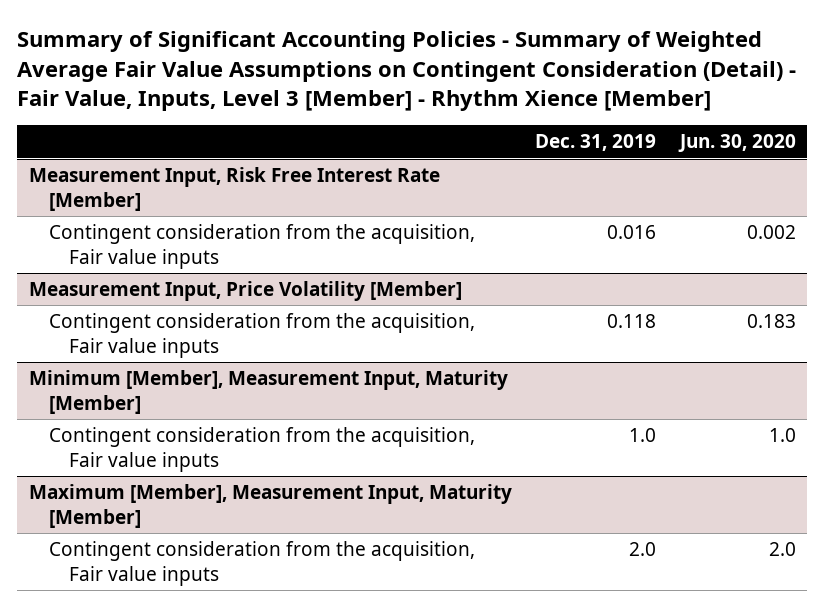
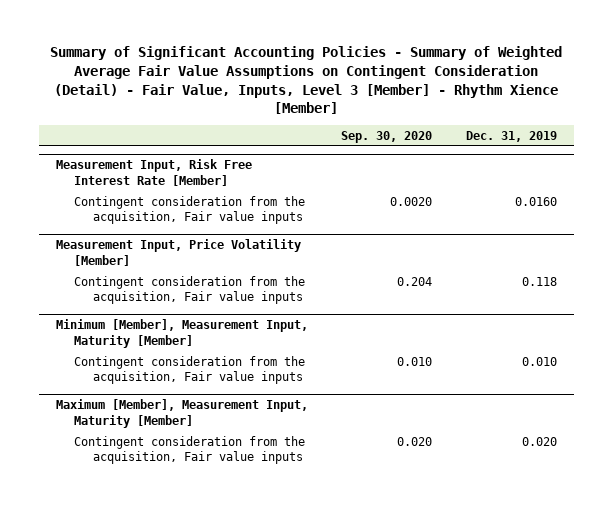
- | Dec. 31, 2019 | Jun. 30, 2020
+ | Sep. 30, 2020 | Dec. 31, 2019
@ Measurement Input, Risk Free Interest Rate [Member]
- Contingent consideration from the acquisition, Fair value inputs | 0.016 | 0.002
+ Contingent consideration from the acquisition, Fair value inputs | 0.0020 | 0.0160
@ Minimum [Member], Measurement Input, Maturity [Member]
- Contingent consideration from the acquisition, Fair value inputs | 1.0 | 1.0
+ Contingent consideration from the acquisition, Fair value inputs | 0.010 | 0.010
@ Maximum [Member], Measurement Input, Maturity [Member]
- Contingent consideration from the acquisition, Fair value inputs | 2.0 | 2.0
+ Contingent consideration from the acquisition, Fair value inputs | 0.020 | 0.020

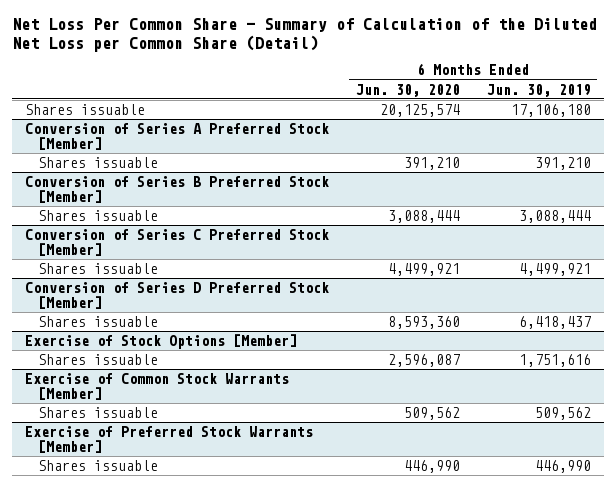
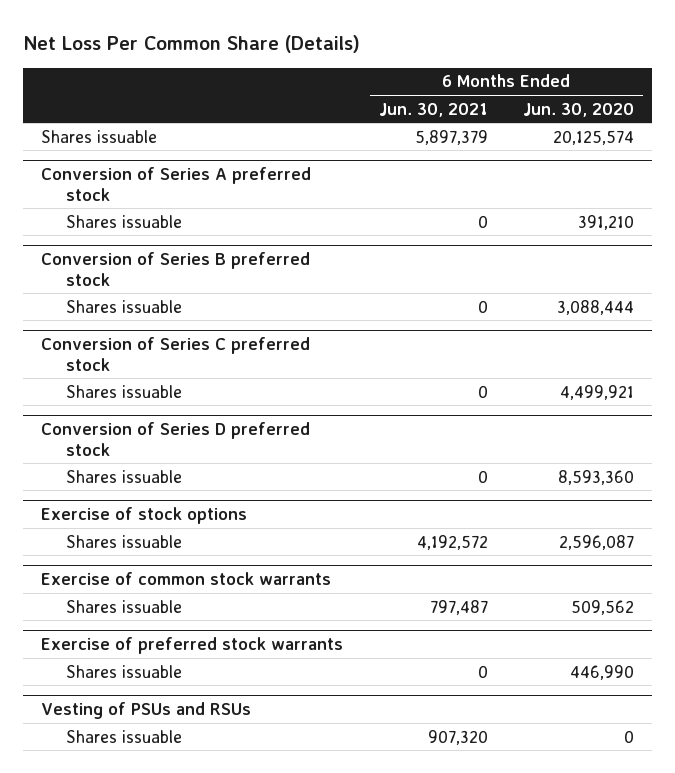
- Net Loss Per Common Share - Summary of Calculation of the Diluted Net Loss per Common Share (Detail)
+ Net Loss Per Common Share (Details)
- | 6 Months Ended Jun. 30, 2020 | 6 Months Ended Jun. 30, 2019
+ | 6 Months Ended Jun. 30, 2021 | 6 Months Ended Jun. 30, 2020
- Conversion of Series A Preferred Stock [Member]
+ Conversion of Series A preferred stock
- Conversion of Series B Preferred Stock [Member]
+ Conversion of Series B preferred stock
- Conversion of Series C Preferred Stock [Member]
+ Conversion of Series C preferred stock
- Conversion of Series D Preferred Stock [Member]
+ Conversion of Series D preferred stock
- Exercise of Stock Options [Member]
+ Exercise of stock options
- Exercise of Common Stock Warrants [Member]
+ Exercise of common stock warrants
- Exercise of Preferred Stock Warrants [Member]
+ Exercise of preferred stock warrants
+ Vesting of PSUs and RSUs
+ Shares issuable | 907,320 | 0

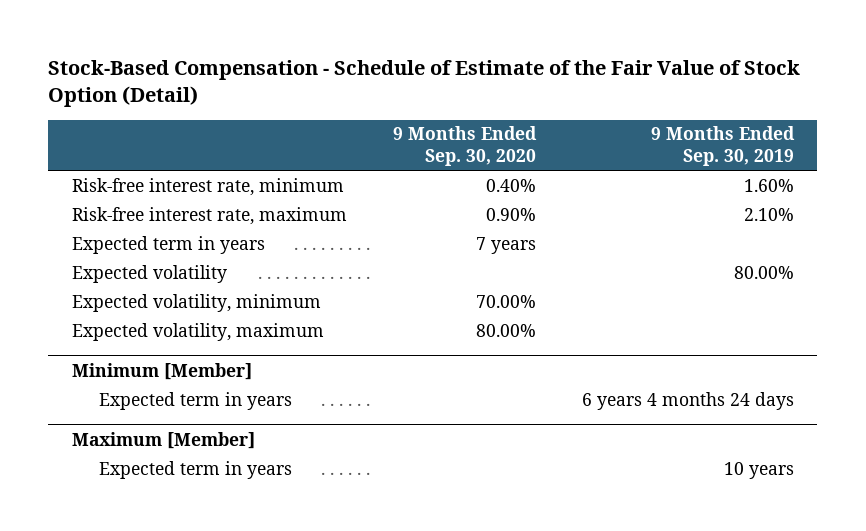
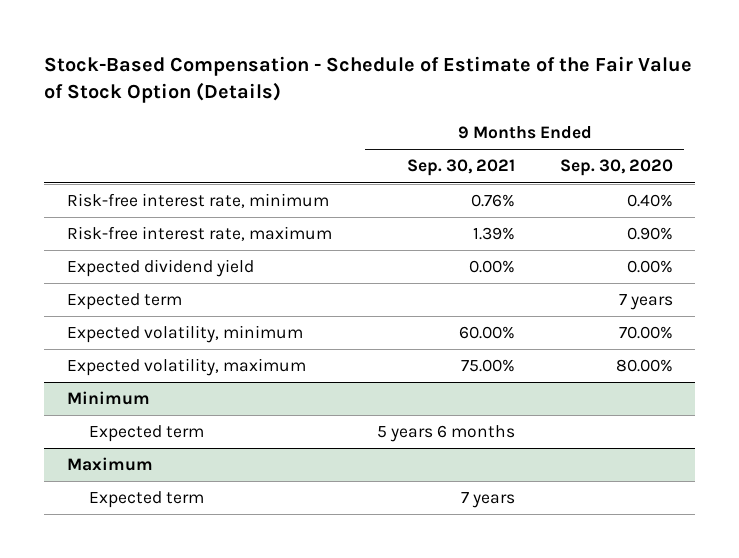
- Stock-Based Compensation - Schedule of Estimate of the Fair Value of Stock Option (Detail)
+ Stock-Based Compensation - Schedule of Estimate of the Fair Value of Stock Option (Details)
- | 9 Months Ended Sep. 30, 2020 | 9 Months Ended Sep. 30, 2019
+ | 9 Months Ended Sep. 30, 2021 | 9 Months Ended Sep. 30, 2020
- Expected term in years | 7 years |
- Expected volatility | | 80.00%
+ Expected dividend yield | 0.00% | 0.00%
+ Expected term | | 7 years
- Minimum [Member]
- Expected term in years | | 6 years 4 months 24 days
- Maximum [Member]
- Expected term in years | | 10 years
+ Minimum
+ Expected term | 5 years 6 months |
+ Maximum
+ Expected term | 7 years |

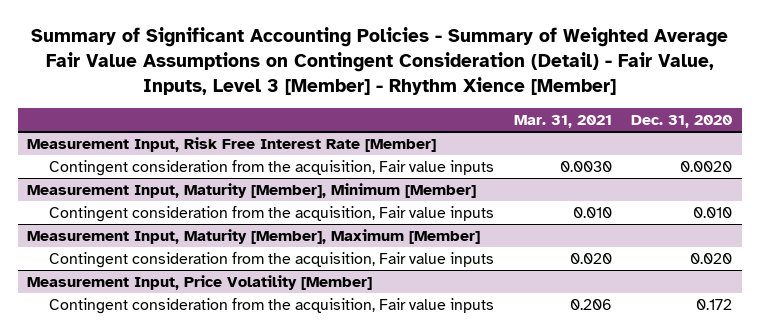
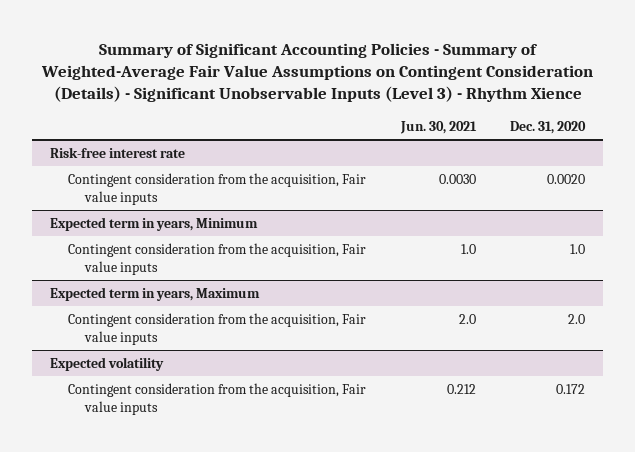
- Summary of Significant Accounting Policies - Summary of Weighted Average Fair Value Assumptions on Contingent Consideration (Detail) - Fair Value, Inputs, Level 3 [Member] - Rhythm Xience [Member]
+ Summary of Significant Accounting Policies - Summary of Weighted-Average Fair Value Assumptions on Contingent Consideration (Details) - Significant Unobservable Inputs (Level 3) - Rhythm Xience
- | Mar. 31, 2021 | Dec. 31, 2020
+ | Jun. 30, 2021 | Dec. 31, 2020
- Measurement Input, Risk Free Interest Rate [Member]
+ Risk-free interest rate
- Measurement Input, Maturity [Member], Minimum [Member]
- Contingent consideration from the acquisition, Fair value inputs | 0.010 | 0.010
- Measurement Input, Maturity [Member], Maximum [Member]
- Contingent consideration from the acquisition, Fair value inputs | 0.020 | 0.020
- Measurement Input, Price Volatility [Member]
+ Expected term in years, Minimum
+ Contingent consideration from the acquisition, Fair value inputs | 1.0 | 1.0
+ Expected term in years, Maximum
+ Contingent consideration from the acquisition, Fair value inputs | 2.0 | 2.0
+ Expected volatility

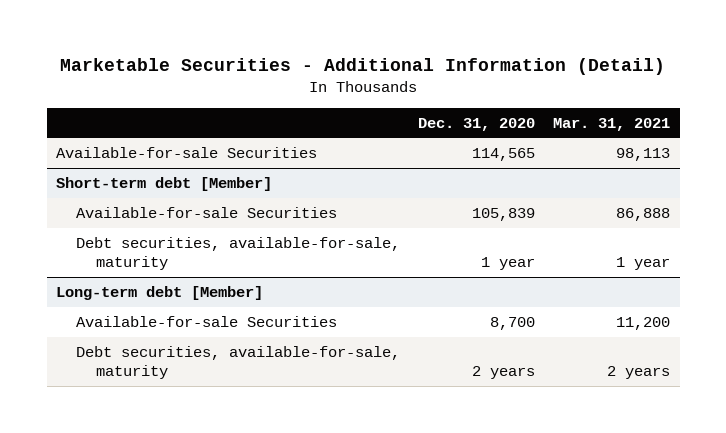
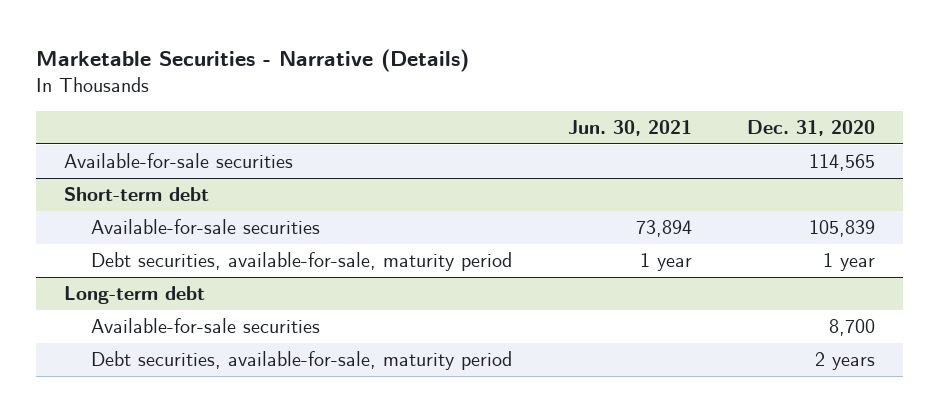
- Marketable Securities - Additional Information (Detail)
+ Marketable Securities - Narrative (Details)
- | Dec. 31, 2020 | Mar. 31, 2021
+ | Jun. 30, 2021 | Dec. 31, 2020
- Available-for-sale Securities | 114,565 | 98,113
- Short-term debt [Member]
- Available-for-sale Securities | 105,839 | 86,888
- Debt securities, available-for-sale, maturity | 1 year | 1 year
- Long-term debt [Member]
- Available-for-sale Securities | 8,700 | 11,200
- Debt securities, available-for-sale, maturity | 2 years | 2 years
+ Available-for-sale securities | | 114,565
+ Short-term debt
+ Available-for-sale securities | 73,894 | 105,839
+ Debt securities, available-for-sale, maturity period | 1 year | 1 year
+ Long-term debt
+ Available-for-sale securities | | 8,700
+ Debt securities, available-for-sale, maturity period | | 2 years

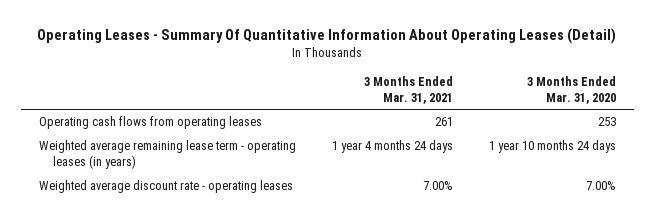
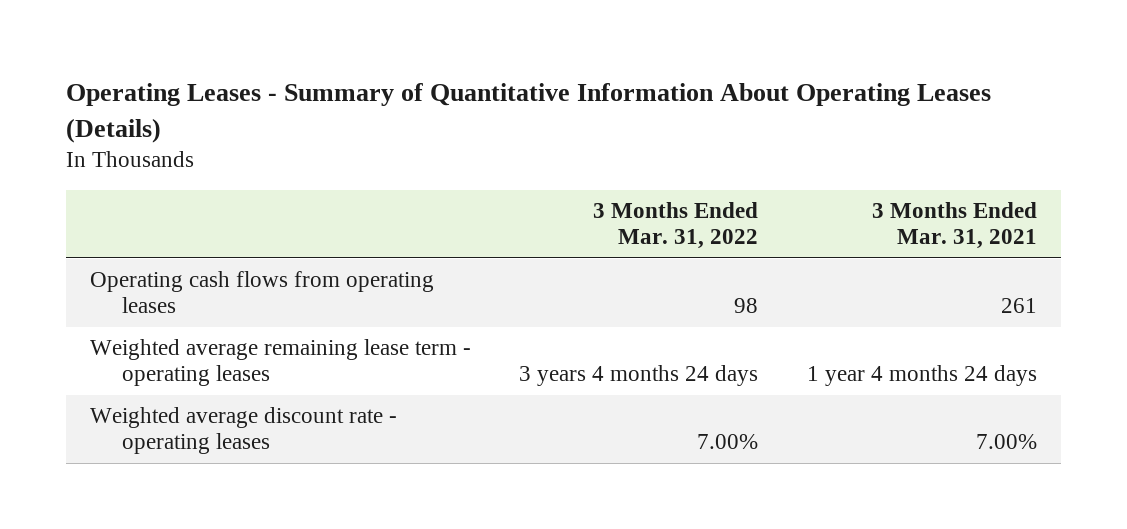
- Operating Leases - Summary Of Quantitative Information About Operating Leases (Detail)
+ Operating Leases - Summary of Quantitative Information About Operating Leases (Details)
- | 3 Months Ended Mar. 31, 2021 | 3 Months Ended Mar. 31, 2020
+ | 3 Months Ended Mar. 31, 2022 | 3 Months Ended Mar. 31, 2021
- Weighted average remaining lease term - operating leases (in years) | 1 year 4 months 24 days | 1 year 10 months 24 days
+ Weighted average remaining lease term - operating leases | 3 years 4 months 24 days | 1 year 4 months 24 days

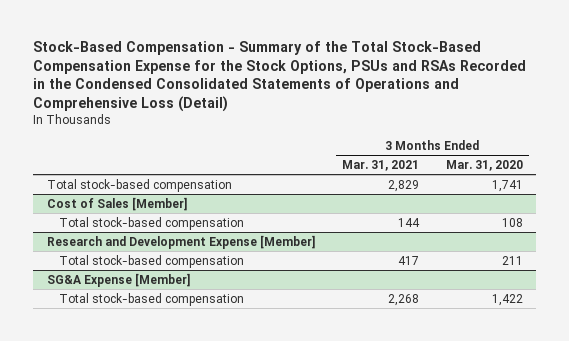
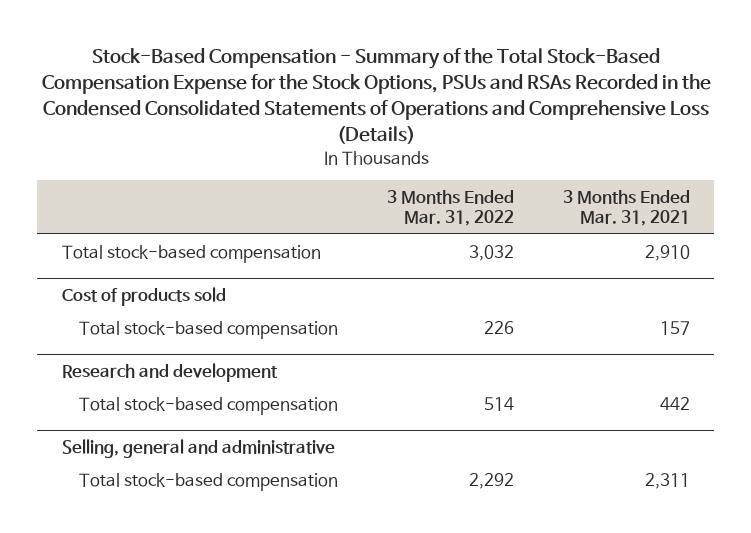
- Stock-Based Compensation - Summary of the Total Stock-Based Compensation Expense for the Stock Options, PSUs and RSAs Recorded in the Condensed Consolidated Statements of Operations and Comprehensive Loss (Detail)
+ Stock-Based Compensation - Summary of the Total Stock-Based Compensation Expense for the Stock Options, PSUs and RSAs Recorded in the Condensed Consolidated Statements of Operations and Comprehensive Loss (Details)
- | 3 Months Ended Mar. 31, 2021 | 3 Months Ended Mar. 31, 2020
+ | 3 Months Ended Mar. 31, 2022 | 3 Months Ended Mar. 31, 2021
- Total stock-based compensation | 2,829 | 1,741
- Cost of Sales [Member]
- Total stock-based compensation | 144 | 108
- Research and Development Expense [Member]
- Total stock-based compensation | 417 | 211
- SG&A Expense [Member]
- Total stock-based compensation | 2,268 | 1,422
+ Total stock-based compensation | 3,032 | 2,910
+ Cost of products sold
+ Total stock-based compensation | 226 | 157
+ Research and development
+ Total stock-based compensation | 514 | 442
+ Selling, general and administrative
+ Total stock-based compensation | 2,292 | 2,311

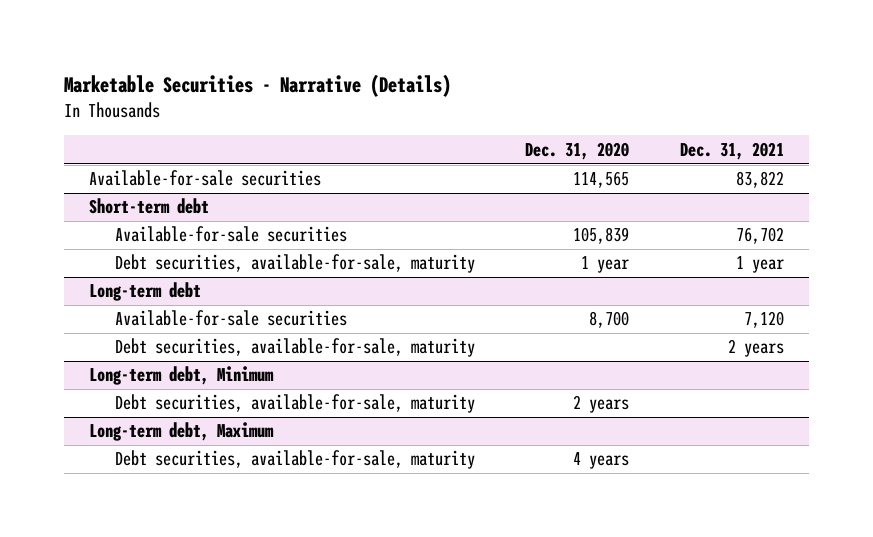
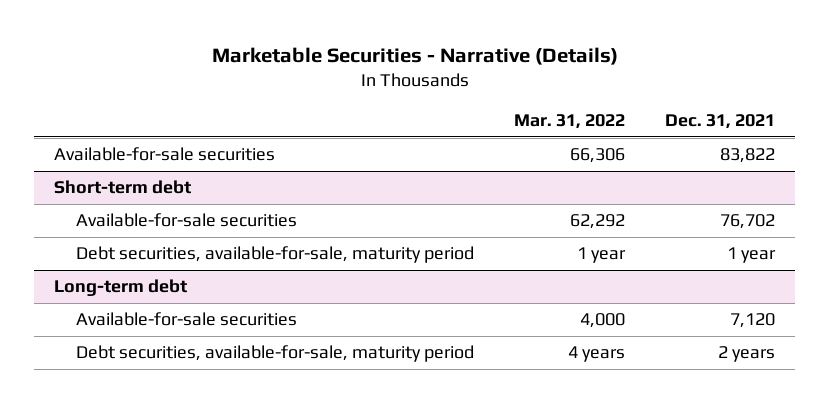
- | Dec. 31, 2020 | Dec. 31, 2021
+ | Mar. 31, 2022 | Dec. 31, 2021
@ Short-term debt
- Debt securities, available-for-sale, maturity | 1 year | 1 year
+ Debt securities, available-for-sale, maturity period | 1 year | 1 year
@ Long-term debt
- Debt securities, available-for-sale, maturity | | 2 years
- Long-term debt, Minimum
- Debt securities, available-for-sale, maturity | 2 years |
- Long-term debt, Maximum
- Debt securities, available-for-sale, maturity | 4 years |
@ Long-term debt
+ Debt securities, available-for-sale, maturity period | 4 years | 2 years

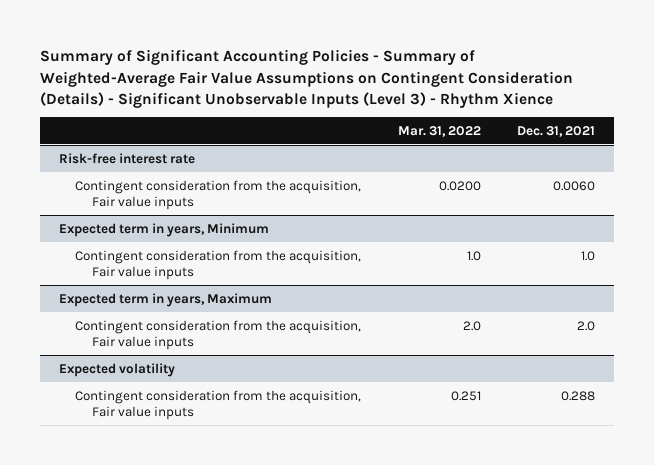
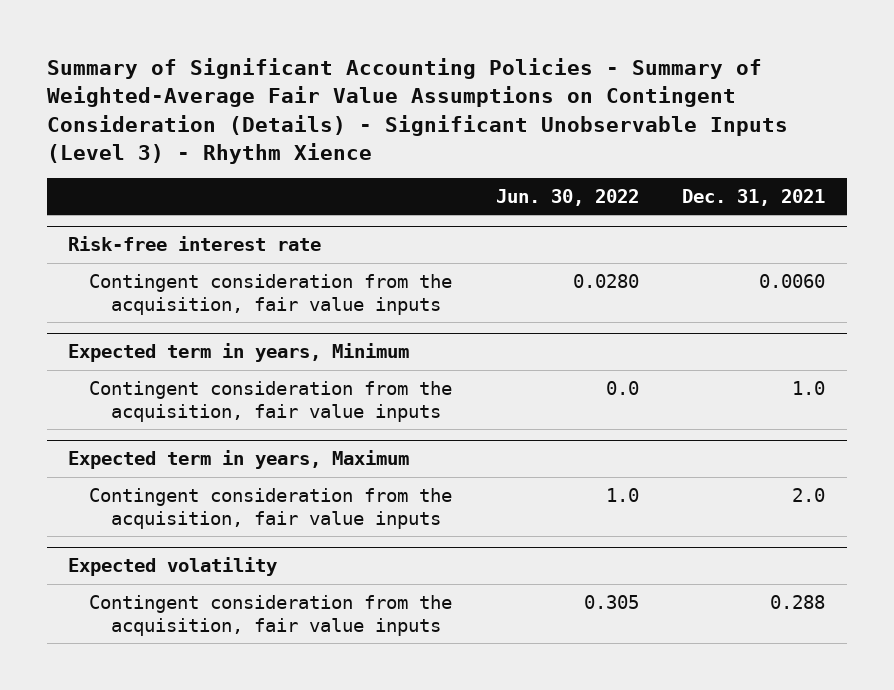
- | Mar. 31, 2022 | Dec. 31, 2021
+ | Jun. 30, 2022 | Dec. 31, 2021
@ Risk-free interest rate
- Contingent consideration from the acquisition, Fair value inputs | 0.0200 | 0.0060
+ Contingent consideration from the acquisition, fair value inputs | 0.0280 | 0.0060
@ Expected term in years, Minimum
- Contingent consideration from the acquisition, Fair value inputs | 1.0 | 1.0
+ Contingent consideration from the acquisition, fair value inputs | 0.0 | 1.0
@ Expected term in years, Maximum
- Contingent consideration from the acquisition, Fair value inputs | 2.0 | 2.0
+ Contingent consideration from the acquisition, fair value inputs | 1.0 | 2.0
@ Expected volatility
- Contingent consideration from the acquisition, Fair value inputs | 0.251 | 0.288
+ Contingent consideration from the acquisition, fair value inputs | 0.305 | 0.288

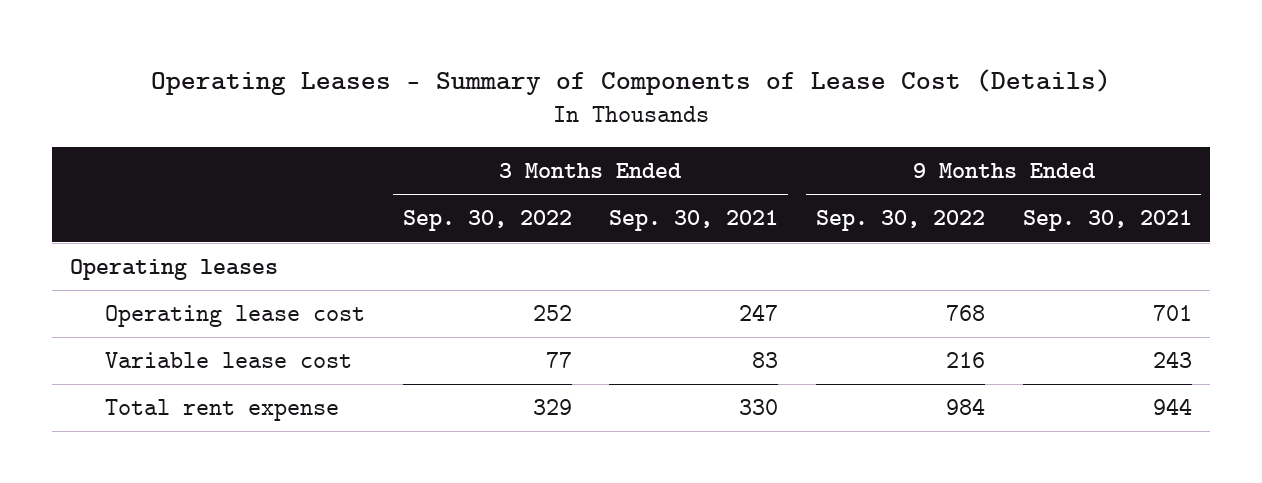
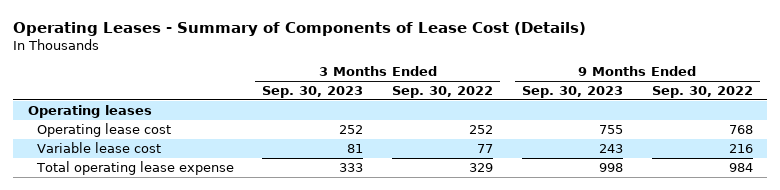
- | 3 Months Ended Sep. 30, 2022 | 3 Months Ended Sep. 30, 2021 | 9 Months Ended Sep. 30, 2022 | 9 Months Ended Sep. 30, 2021
+ | 3 Months Ended Sep. 30, 2023 | 3 Months Ended Sep. 30, 2022 | 9 Months Ended Sep. 30, 2023 | 9 Months Ended Sep. 30, 2022
- Total rent expense | 329 | 330 | 984 | 944
+ Total operating lease expense | 333 | 329 | 998 | 984

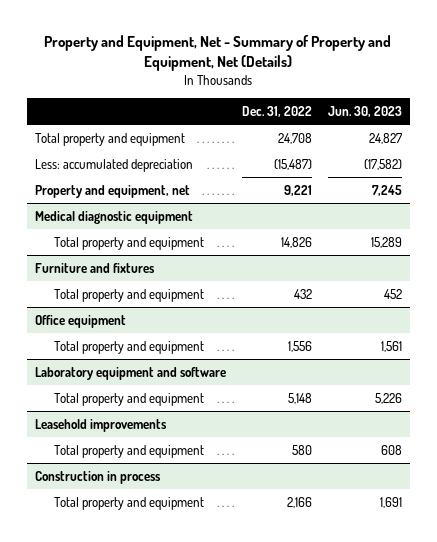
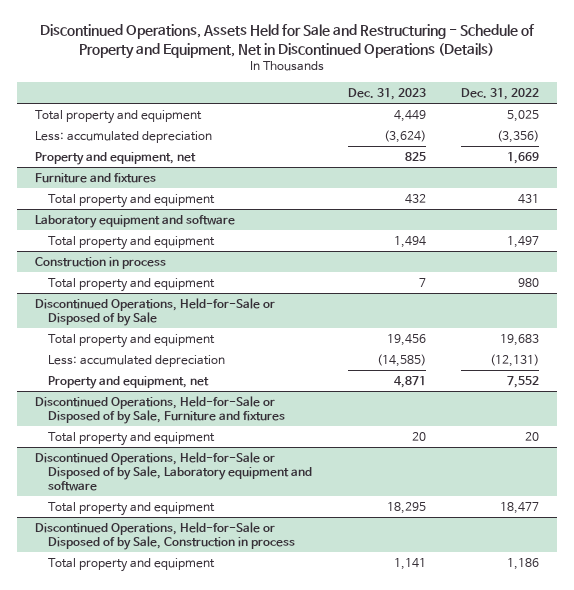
- Property and Equipment, Net - Summary of Property and Equipment, Net (Details)
+ Discontinued Operations, Assets Held for Sale and Restructuring - Schedule of Property and Equipment, Net in Discontinued Operations (Details)
- | Dec. 31, 2022 | Jun. 30, 2023
+ | Dec. 31, 2023 | Dec. 31, 2022
- Total property and equipment | 24,708 | 24,827
- Less: accumulated depreciation | (15,487) | (17,582)
- Property and equipment, net | 9,221 | 7,245
- Medical diagnostic equipment
- Total property and equipment | 14,826 | 15,289
+ Total property and equipment | 4,449 | 5,025
+ Less: accumulated depreciation | (3,624) | (3,356)
+ Property and equipment, net | 825 | 1,669
@ Furniture and fixtures
- Total property and equipment | 432 | 452
- Office equipment
- Total property and equipment | 1,556 | 1,561
@ Furniture and fixtures
+ Total property and equipment | 432 | 431
@ Laboratory equipment and software
- Total property and equipment | 5,148 | 5,226
- Leasehold improvements
- Total property and equipment | 580 | 608
@ Laboratory equipment and software
+ Total property and equipment | 1,494 | 1,497
@ Construction in process
- Total property and equipment | 2,166 | 1,691
+ Total property and equipment | 7 | 980
+ Discontinued Operations, Held-for-Sale or Disposed of by Sale
+ Total property and equipment | 19,456 | 19,683
+ Less: accumulated depreciation | (14,585) | (12,131)
+ Property and equipment, net | 4,871 | 7,552
+ Discontinued Operations, Held-for-Sale or Disposed of by Sale, Furniture and fixtures
+ Total property and equipment | 20 | 20
+ Discontinued Operations, Held-for-Sale or Disposed of by Sale, Laboratory equipment and software
+ Total property and equipment | 18,295 | 18,477
+ Discontinued Operations, Held-for-Sale or Disposed of by Sale, Construction in process
+ Total property and equipment | 1,141 | 1,186

